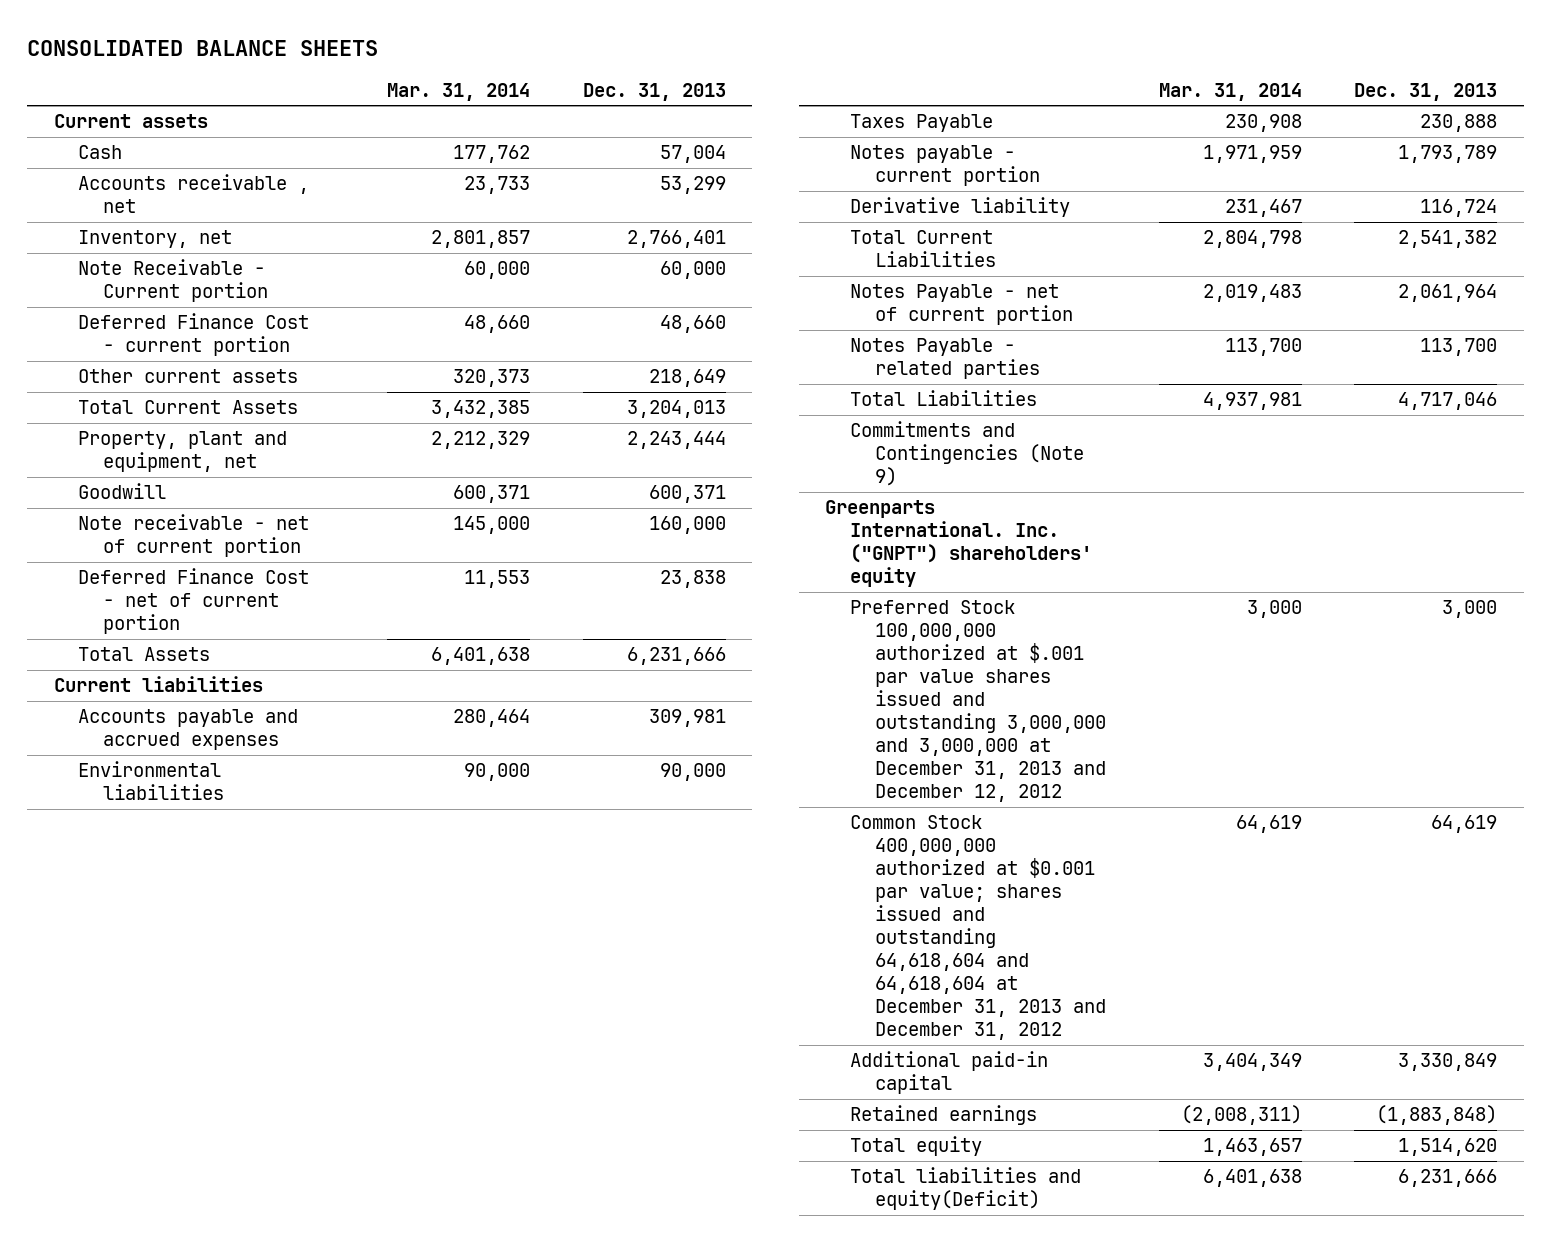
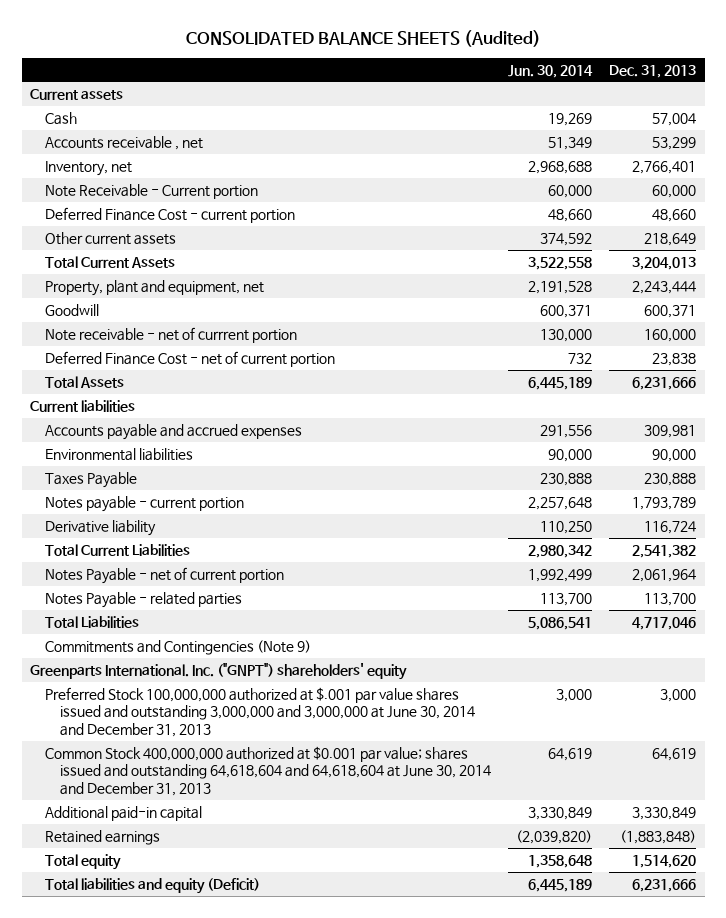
- CONSOLIDATED BALANCE SHEETS
+ CONSOLIDATED BALANCE SHEETS (Audited)
- | Mar. 31, 2014 | Dec. 31, 2013
+ | Jun. 30, 2014 | Dec. 31, 2013
- Note receivable - net of current portion | 145,000 | 160,000
+ Note receivable - net of currrent portion | 130,000 | 160,000
- Preferred Stock 100,000,000 authorized at $.001 par value shares issued and outstanding 3,000,000 and 3,000,000 at December 31, 2013 and December 12, 2012 | 3,000 | 3,000
- Common Stock 400,000,000 authorized at $0.001 par value; shares issued and outstanding 64,618,604 and 64,618,604 at December 31, 2013 and December 31, 2012 | 64,619 | 64,619
+ Preferred Stock 100,000,000 authorized at $.001 par value shares issued and outstanding 3,000,000 and 3,000,000 at June 30, 2014 and December 31, 2013 | 3,000 | 3,000
+ Common Stock 400,000,000 authorized at $0.001 par value; shares issued and outstanding 64,618,604 and 64,618,604 at June 30, 2014 and December 31, 2013 | 64,619 | 64,619
- Total liabilities and equity(Deficit) | 6,401,638 | 6,231,666
+ Total liabilities and equity (Deficit) | 6,445,189 | 6,231,666

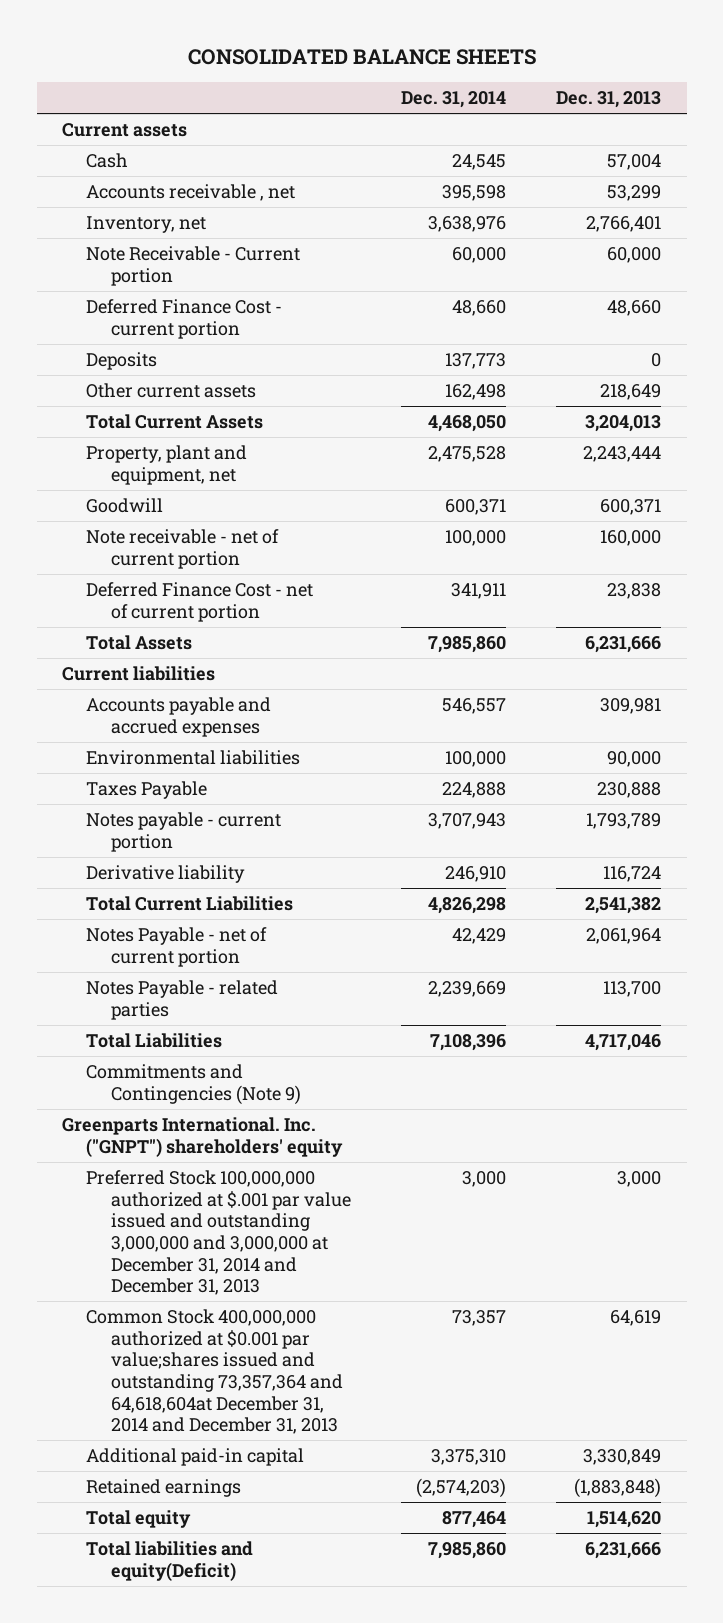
- CONSOLIDATED BALANCE SHEETS (Audited)
+ CONSOLIDATED BALANCE SHEETS
- | Jun. 30, 2014 | Dec. 31, 2013
+ | Dec. 31, 2014 | Dec. 31, 2013
+ Deposits | 137,773 | 0
- Note receivable - net of currrent portion | 130,000 | 160,000
+ Note receivable - net of current portion | 100,000 | 160,000
- Preferred Stock 100,000,000 authorized at $.001 par value shares issued and outstanding 3,000,000 and 3,000,000 at June 30, 2014 and December 31, 2013 | 3,000 | 3,000
- Common Stock 400,000,000 authorized at $0.001 par value; shares issued and outstanding 64,618,604 and 64,618,604 at June 30, 2014 and December 31, 2013 | 64,619 | 64,619
+ Preferred Stock 100,000,000 authorized at $.001 par value issued and outstanding 3,000,000 and 3,000,000 at December 31, 2014 and December 31, 2013 | 3,000 | 3,000
+ Common Stock 400,000,000 authorized at $0.001 par value;shares issued and outstanding 73,357,364 and 64,618,604at December 31, 2014 and December 31, 2013 | 73,357 | 64,619
- Total liabilities and equity (Deficit) | 6,445,189 | 6,231,666
+ Total liabilities and equity(Deficit) | 7,985,860 | 6,231,666

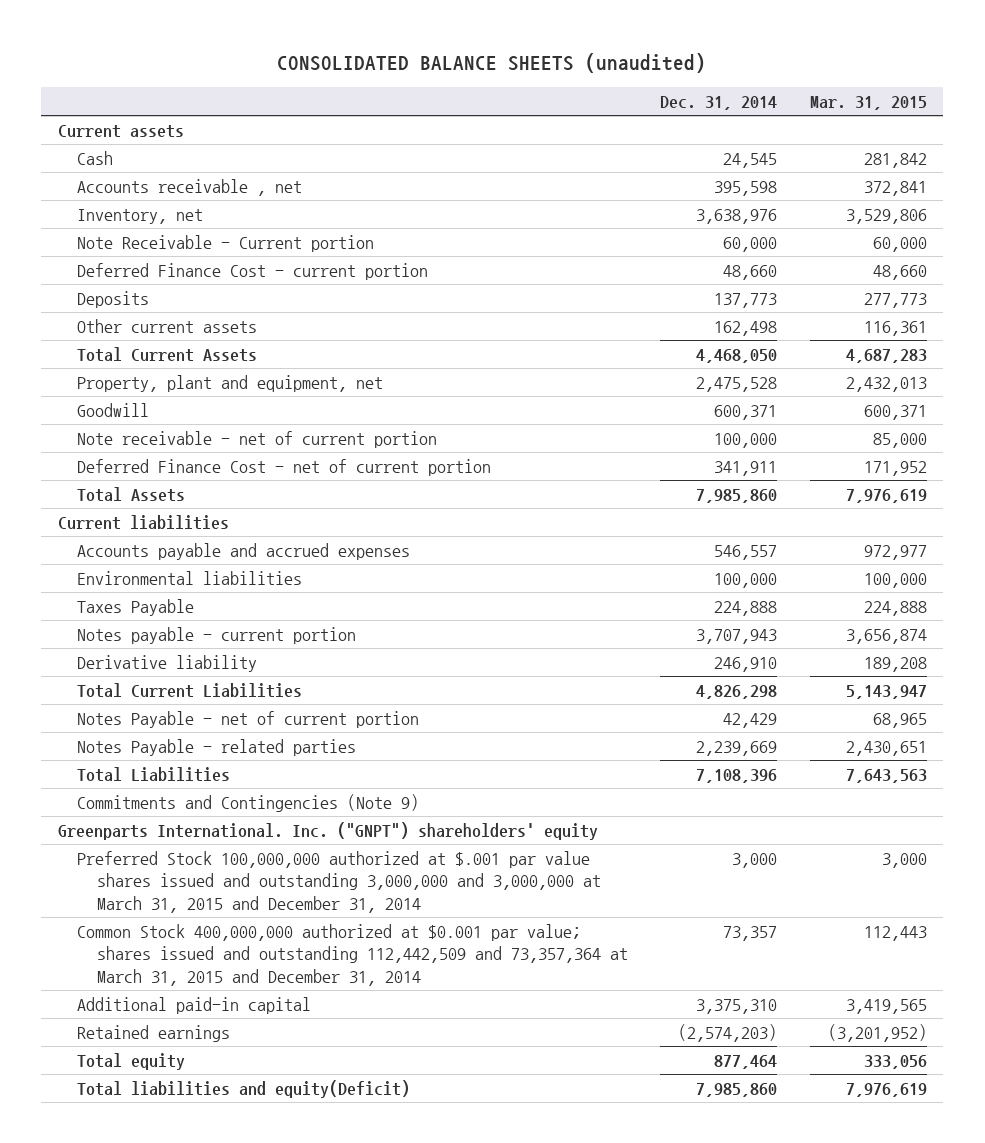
- CONSOLIDATED BALANCE SHEETS
+ CONSOLIDATED BALANCE SHEETS (unaudited)
- | Dec. 31, 2014 | Dec. 31, 2013
+ | Dec. 31, 2014 | Mar. 31, 2015
- Preferred Stock 100,000,000 authorized at $.001 par value issued and outstanding 3,000,000 and 3,000,000 at December 31, 2014 and December 31, 2013 | 3,000 | 3,000
- Common Stock 400,000,000 authorized at $0.001 par value;shares issued and outstanding 73,357,364 and 64,618,604at December 31, 2014 and December 31, 2013 | 73,357 | 64,619
+ Preferred Stock 100,000,000 authorized at $.001 par value shares issued and outstanding 3,000,000 and 3,000,000 at March 31, 2015 and December 31, 2014 | 3,000 | 3,000
+ Common Stock 400,000,000 authorized at $0.001 par value; shares issued and outstanding 112,442,509 and 73,357,364 at March 31, 2015 and December 31, 2014 | 73,357 | 112,443

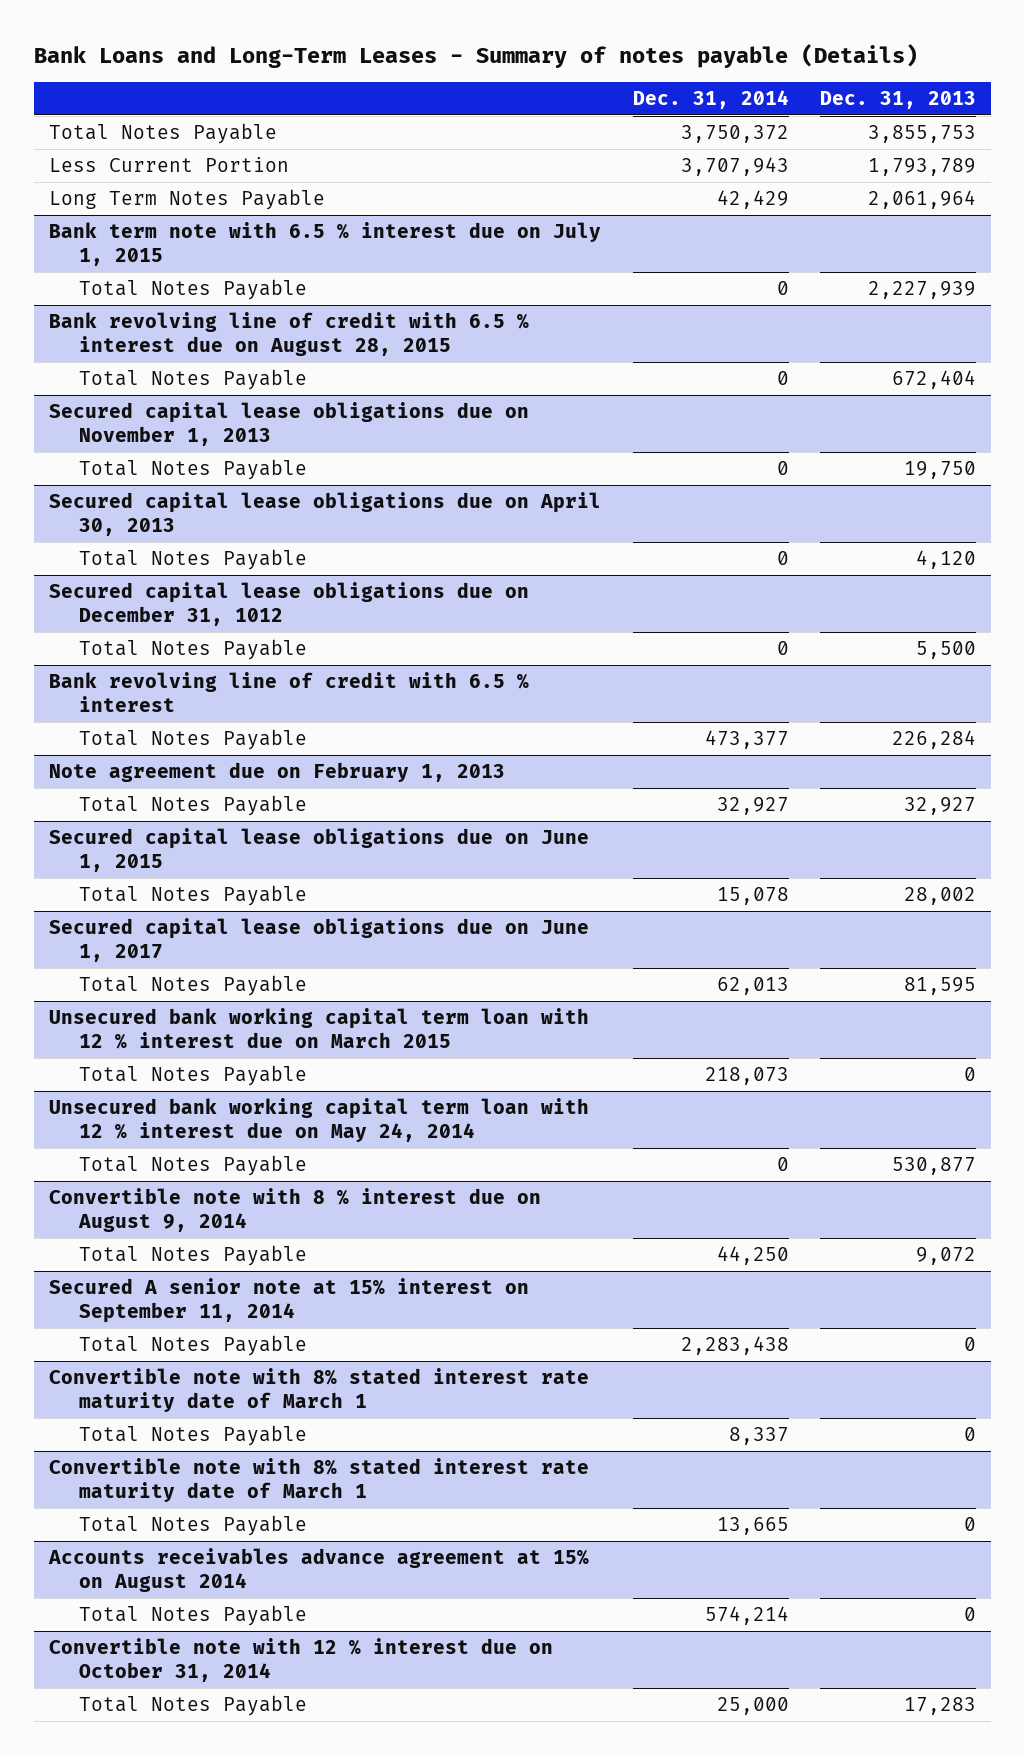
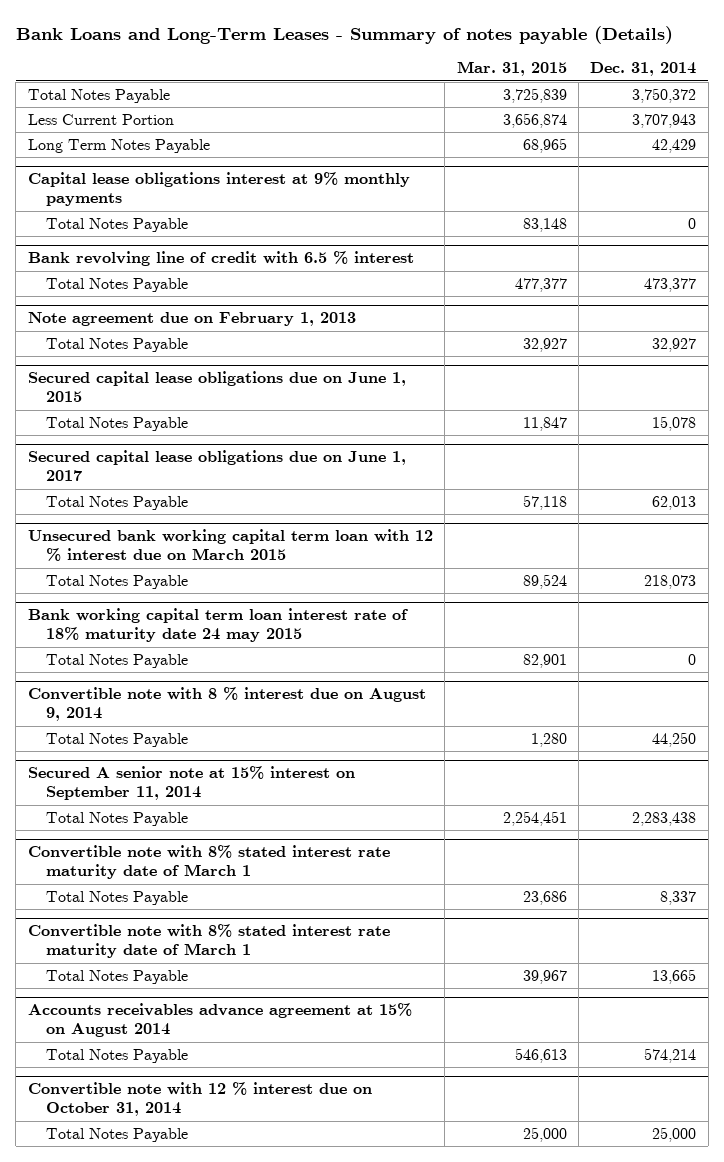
- | Dec. 31, 2014 | Dec. 31, 2013
+ | Mar. 31, 2015 | Dec. 31, 2014
- Bank term note with 6.5 % interest due on July 1, 2015
- Total Notes Payable | 0 | 2,227,939
- Bank revolving line of credit with 6.5 % interest due on August 28, 2015
- Total Notes Payable | 0 | 672,404
- Secured capital lease obligations due on November 1, 2013
- Total Notes Payable | 0 | 19,750
- Secured capital lease obligations due on April 30, 2013
- Total Notes Payable | 0 | 4,120
- Secured capital lease obligations due on December 31, 1012
+ Capital lease obligations interest at 9% monthly payments
- Unsecured bank working capital term loan with 12 % interest due on May 24, 2014
+ Bank working capital term loan interest rate of 18% maturity date 24 may 2015

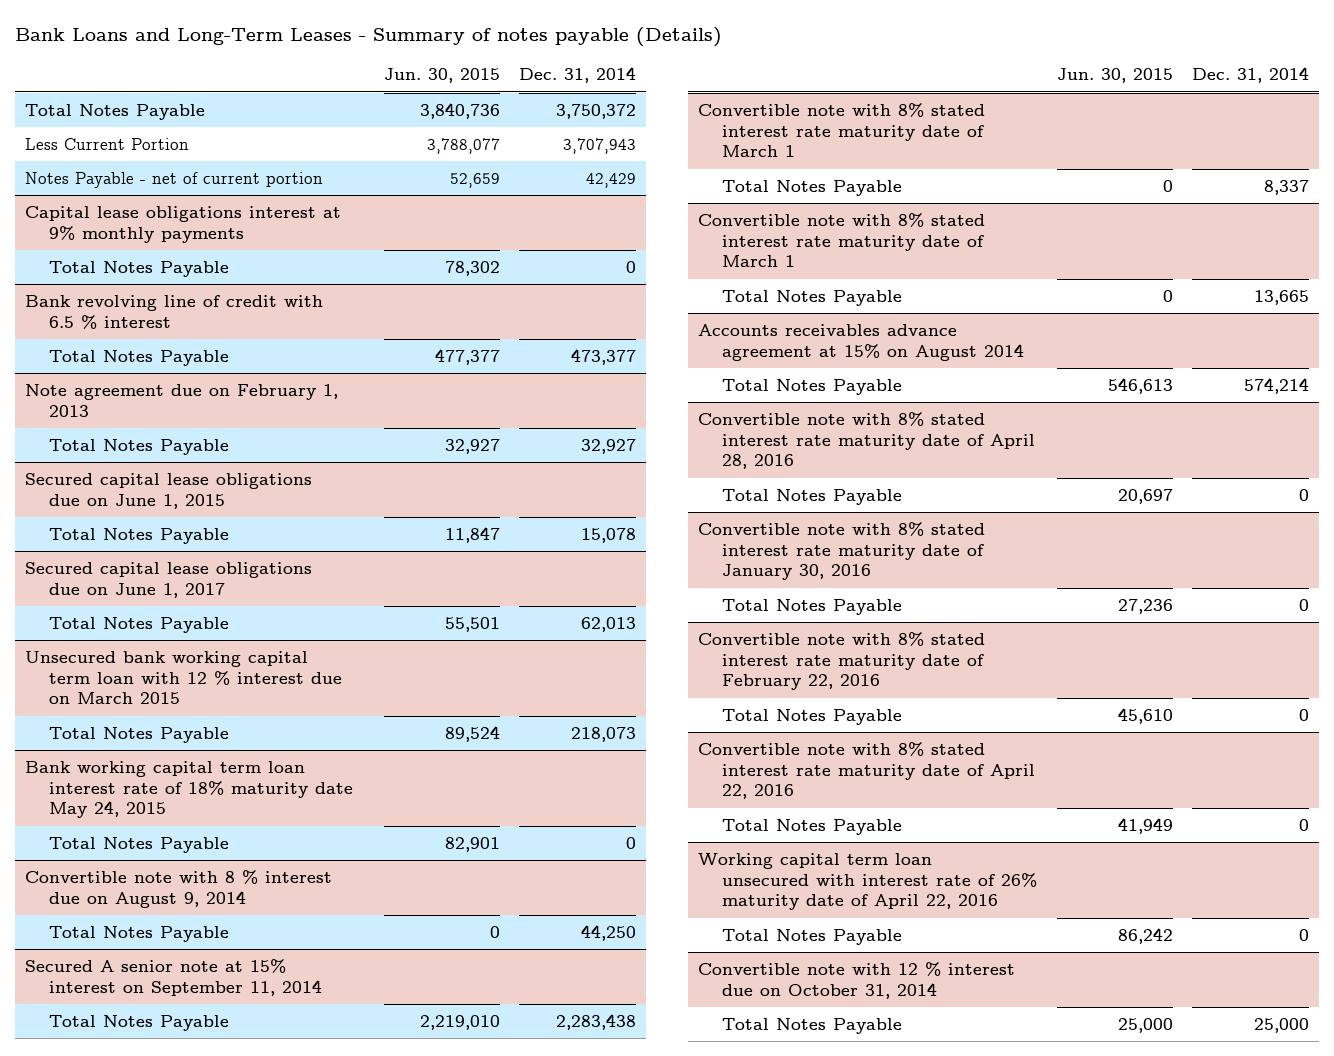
- | Mar. 31, 2015 | Dec. 31, 2014
+ | Jun. 30, 2015 | Dec. 31, 2014
- Long Term Notes Payable | 68,965 | 42,429
+ Notes Payable - net of current portion | 52,659 | 42,429
- Bank working capital term loan interest rate of 18% maturity date 24 may 2015
+ Bank working capital term loan interest rate of 18% maturity date May 24, 2015
+ Convertible note with 8% stated interest rate maturity date of April 28, 2016
+ Total Notes Payable | 20,697 | 0
+ Convertible note with 8% stated interest rate maturity date of January 30, 2016
+ Total Notes Payable | 27,236 | 0
+ Convertible note with 8% stated interest rate maturity date of February 22, 2016
+ Total Notes Payable | 45,610 | 0
+ Convertible note with 8% stated interest rate maturity date of April 22, 2016
+ Total Notes Payable | 41,949 | 0
+ Working capital term loan unsecured with interest rate of 26% maturity date of April 22, 2016
+ Total Notes Payable | 86,242 | 0

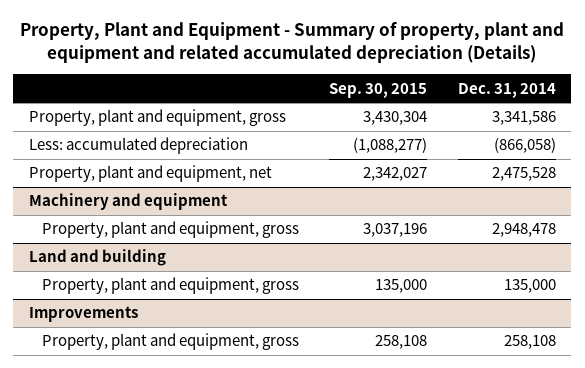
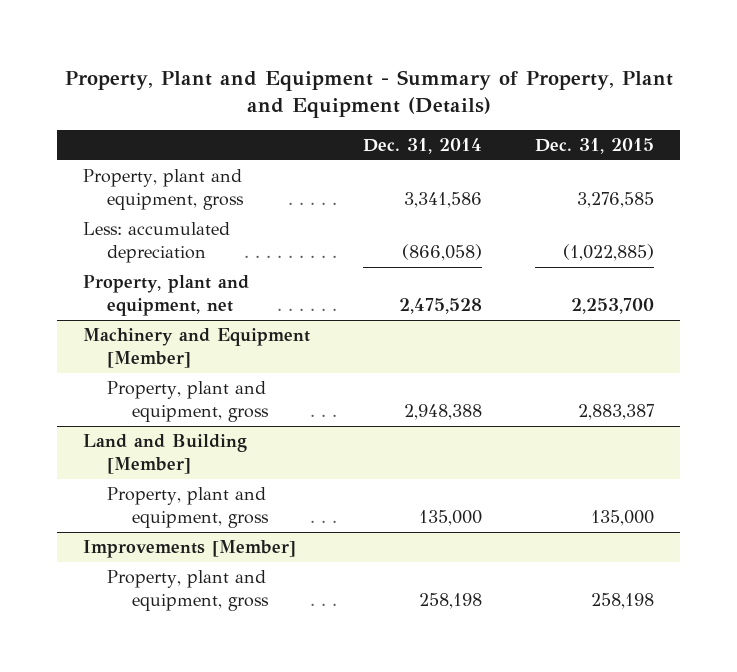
- Property, Plant and Equipment - Summary of property, plant and equipment and related accumulated depreciation (Details)
+ Property, Plant and Equipment - Summary of Property, Plant and Equipment (Details)
- | Sep. 30, 2015 | Dec. 31, 2014
+ | Dec. 31, 2014 | Dec. 31, 2015
- Machinery and equipment
- Property, plant and equipment, gross | 3,037,196 | 2,948,478
- Land and building
+ Machinery and Equipment [Member]
+ Property, plant and equipment, gross | 2,948,388 | 2,883,387
+ Land and Building [Member]
- Improvements
- Property, plant and equipment, gross | 258,108 | 258,108
+ Improvements [Member]
+ Property, plant and equipment, gross | 258,198 | 258,198

